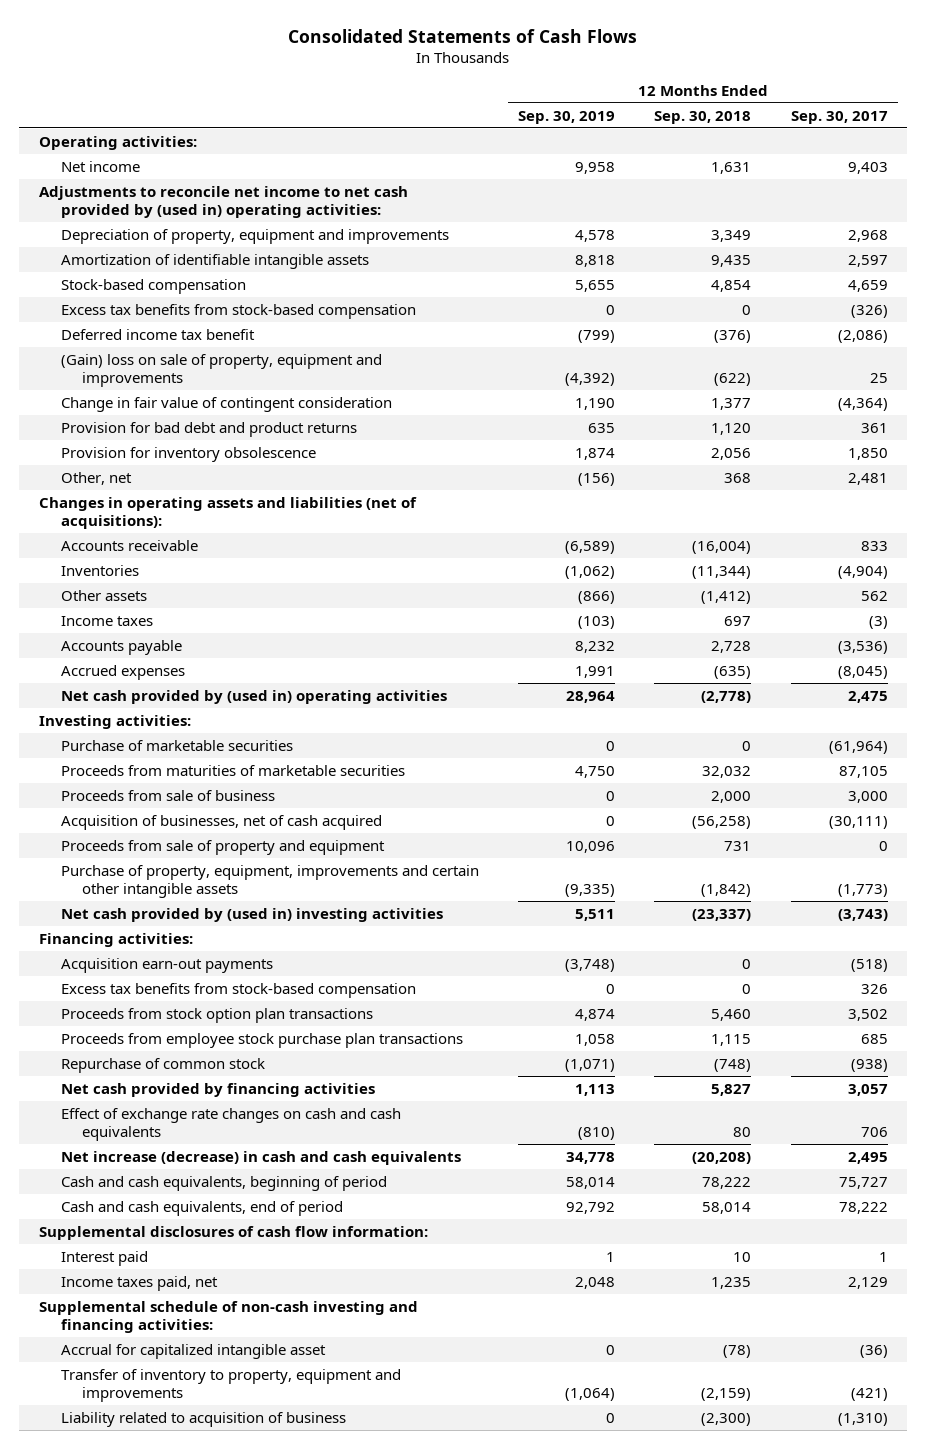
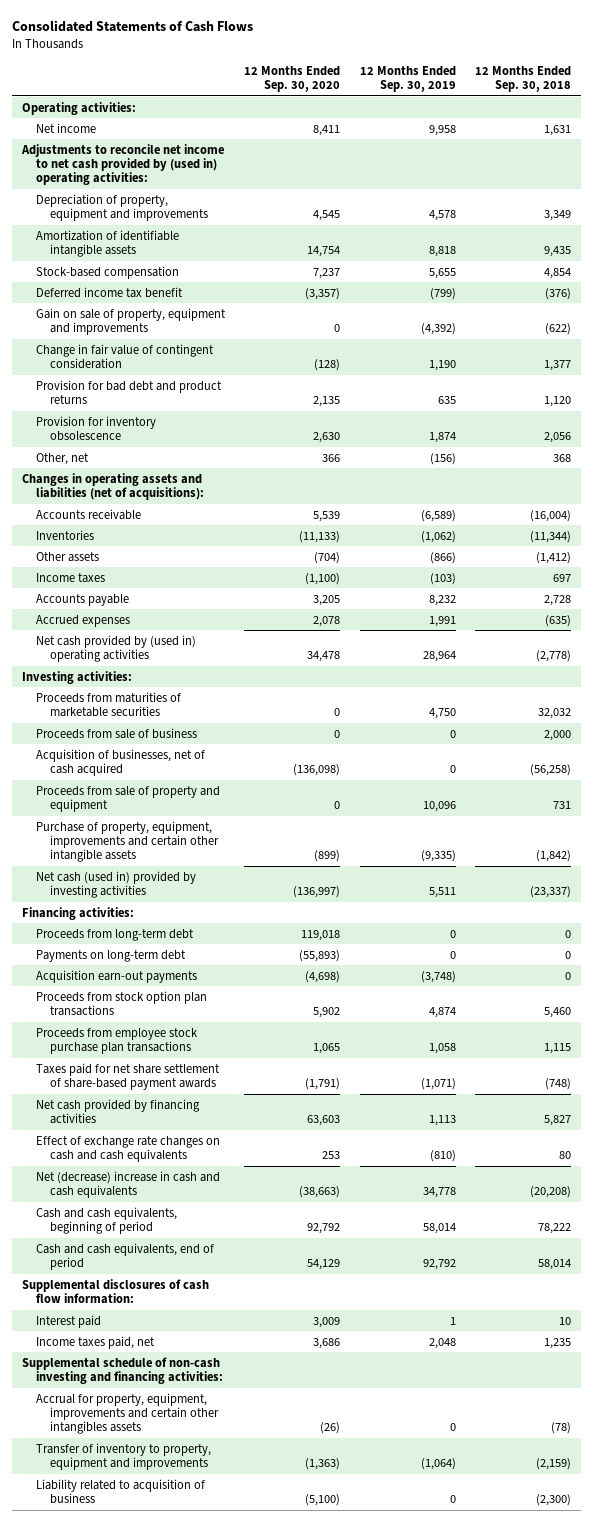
- | 12 Months Ended Sep. 30, 2019 | 12 Months Ended Sep. 30, 2018 | 12 Months Ended Sep. 30, 2017
+ | 12 Months Ended Sep. 30, 2020 | 12 Months Ended Sep. 30, 2019 | 12 Months Ended Sep. 30, 2018
- Excess tax benefits from stock-based compensation | 0 | 0 | (326)
- (Gain) loss on sale of property, equipment and improvements | (4,392) | (622) | 25
+ Gain on sale of property, equipment and improvements | 0 | (4,392) | (622)
- Purchase of marketable securities | 0 | 0 | (61,964)
- Net cash provided by (used in) investing activities | 5,511 | (23,337) | (3,743)
+ Net cash (used in) provided by investing activities | (136,997) | 5,511 | (23,337)
+ Proceeds from long-term debt | 119,018 | 0 | 0
+ Payments on long-term debt | (55,893) | 0 | 0
- Excess tax benefits from stock-based compensation | 0 | 0 | 326
- Repurchase of common stock | (1,071) | (748) | (938)
+ Taxes paid for net share settlement of share-based payment awards | (1,791) | (1,071) | (748)
- Net increase (decrease) in cash and cash equivalents | 34,778 | (20,208) | 2,495
+ Net (decrease) increase in cash and cash equivalents | (38,663) | 34,778 | (20,208)
- Accrual for capitalized intangible asset | 0 | (78) | (36)
+ Accrual for property, equipment, improvements and certain other intangibles assets | (26) | 0 | (78)

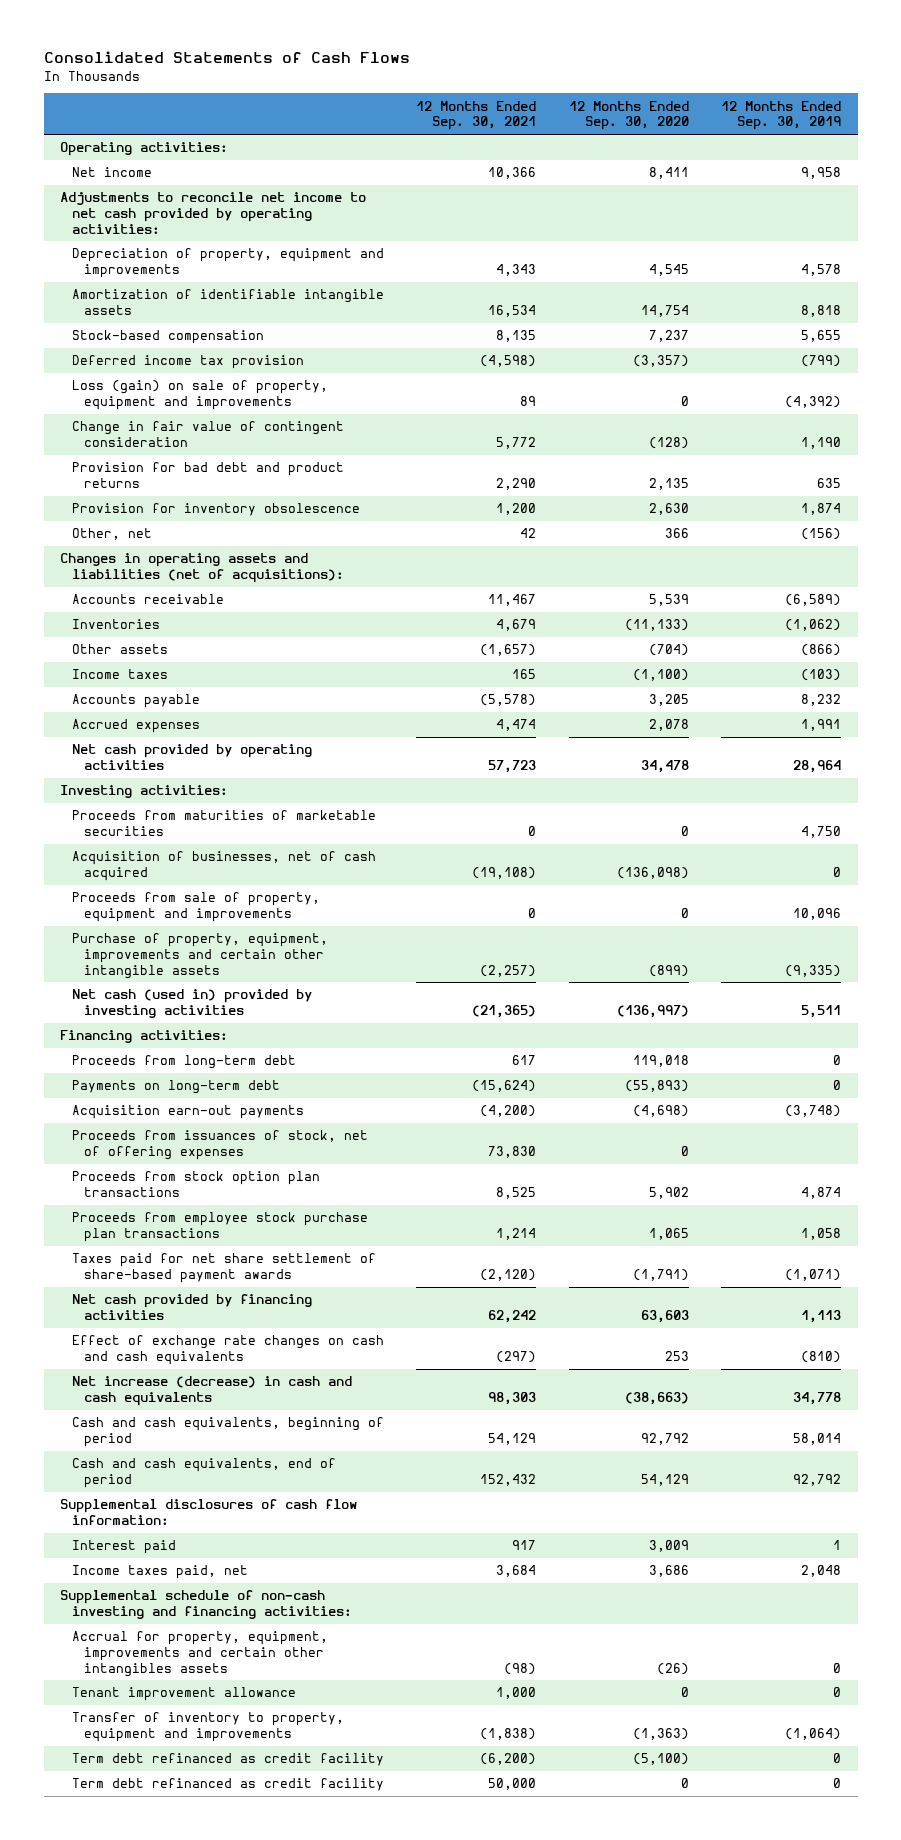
- | 12 Months Ended Sep. 30, 2020 | 12 Months Ended Sep. 30, 2019 | 12 Months Ended Sep. 30, 2018
+ | 12 Months Ended Sep. 30, 2021 | 12 Months Ended Sep. 30, 2020 | 12 Months Ended Sep. 30, 2019
- Adjustments to reconcile net income to net cash provided by (used in) operating activities:
+ Adjustments to reconcile net income to net cash provided by operating activities:
- Deferred income tax benefit | (3,357) | (799) | (376)
- Gain on sale of property, equipment and improvements | 0 | (4,392) | (622)
+ Deferred income tax provision | (4,598) | (3,357) | (799)
+ Loss (gain) on sale of property, equipment and improvements | 89 | 0 | (4,392)
- Net cash provided by (used in) operating activities | 34,478 | 28,964 | (2,778)
+ Net cash provided by operating activities | 57,723 | 34,478 | 28,964
- Proceeds from sale of business | 0 | 0 | 2,000
- Proceeds from sale of property and equipment | 0 | 10,096 | 731
+ Proceeds from sale of property, equipment and improvements | 0 | 0 | 10,096
+ Proceeds from issuances of stock, net of offering expenses | 73,830 | 0 |
- Net (decrease) increase in cash and cash equivalents | (38,663) | 34,778 | (20,208)
+ Net increase (decrease) in cash and cash equivalents | 98,303 | (38,663) | 34,778
+ Tenant improvement allowance | 1,000 | 0 | 0
- Liability related to acquisition of business | (5,100) | 0 | (2,300)
+ Term debt refinanced as credit facility | (6,200) | (5,100) | 0
+ Term debt refinanced as credit facility | 50,000 | 0 | 0

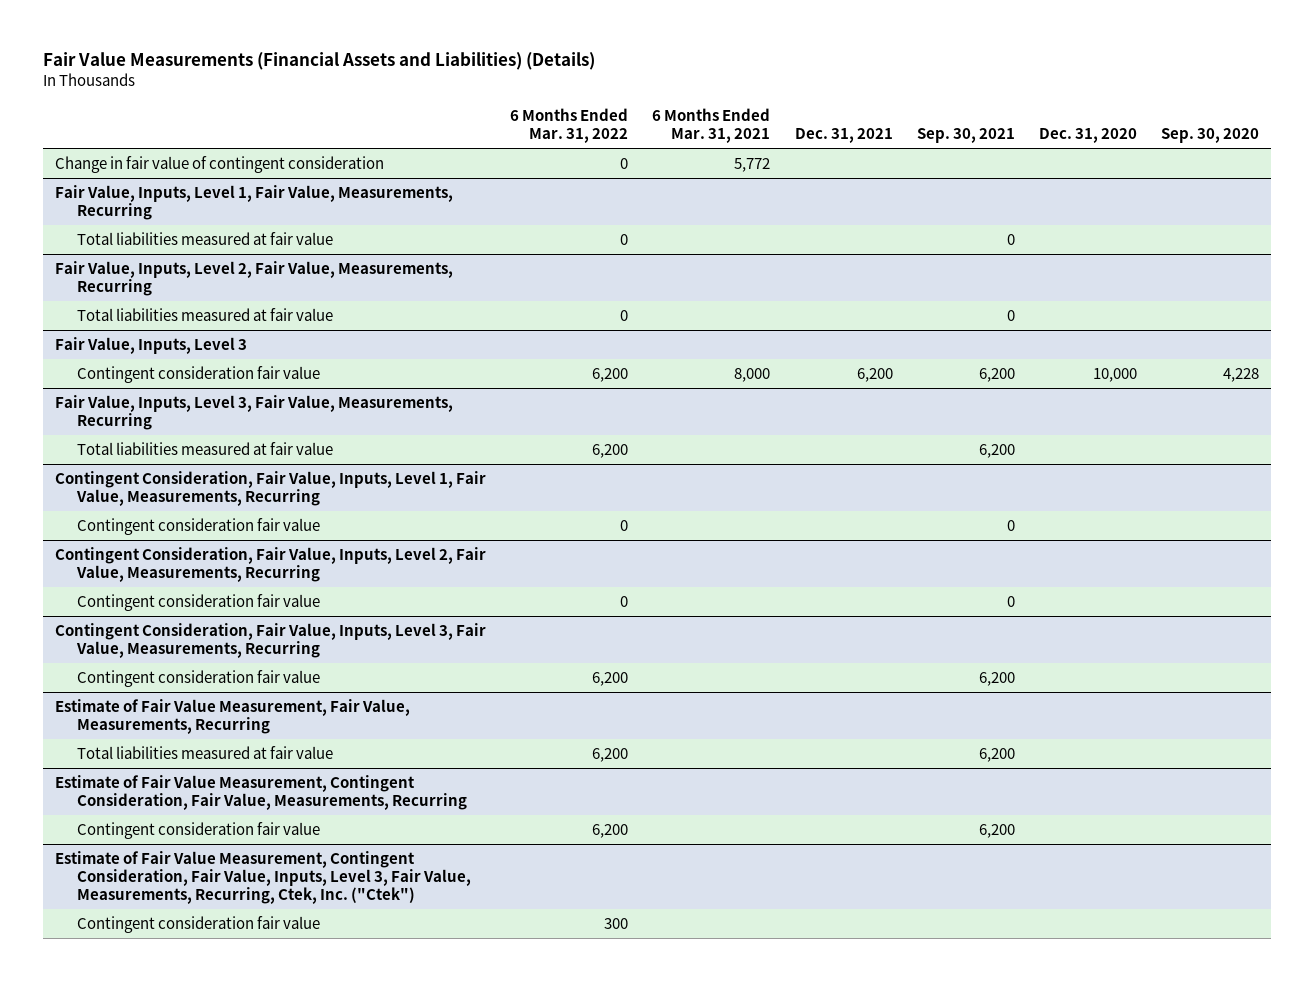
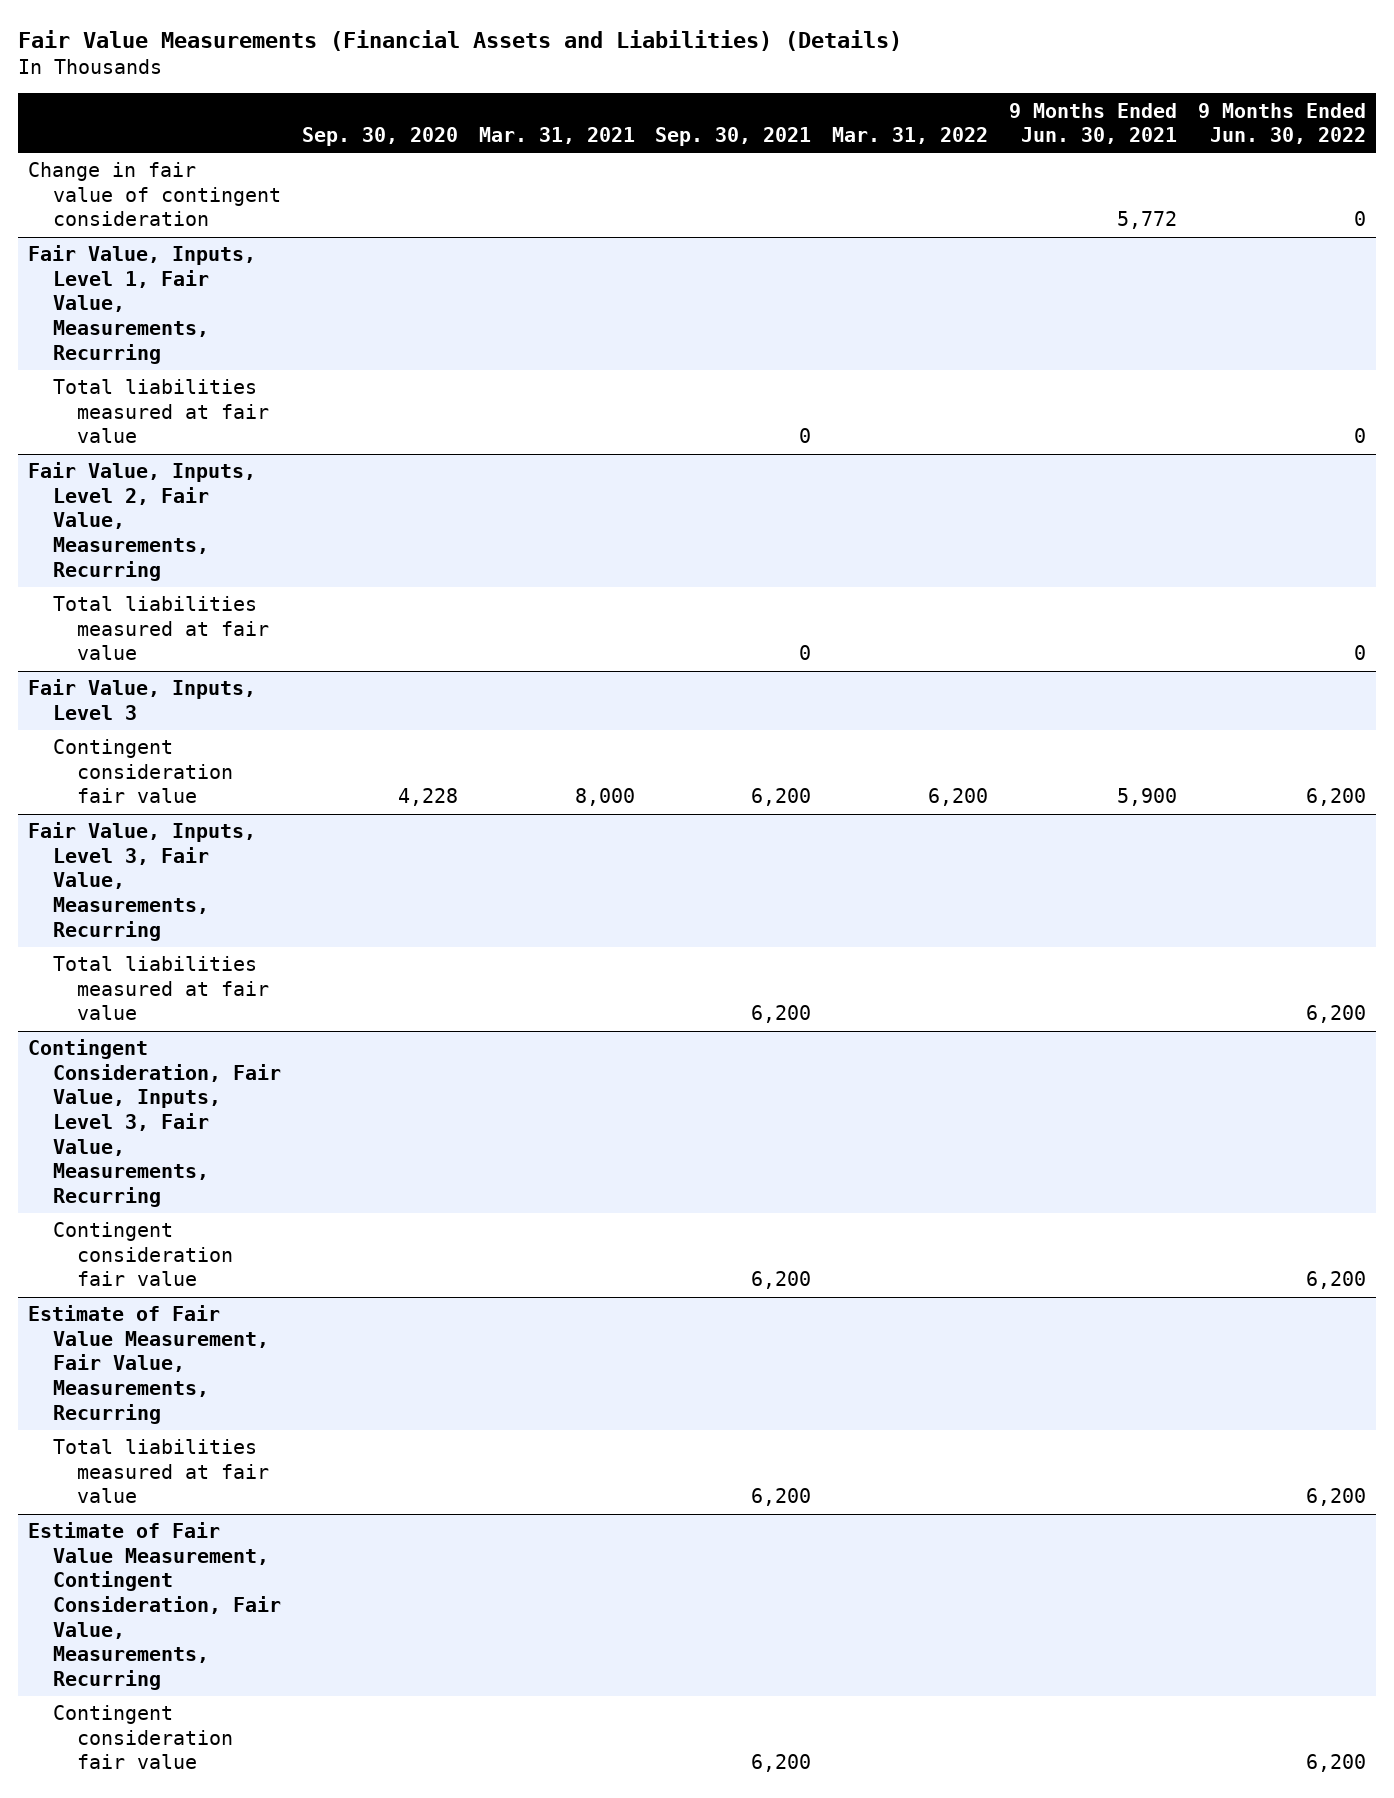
- | 6 Months Ended Mar. 31, 2022 | 6 Months Ended Mar. 31, 2021 | Dec. 31, 2021 | Sep. 30, 2021 | Dec. 31, 2020 | Sep. 30, 2020
+ | Sep. 30, 2020 | Mar. 31, 2021 | Sep. 30, 2021 | Mar. 31, 2022 | 9 Months Ended Jun. 30, 2021 | 9 Months Ended Jun. 30, 2022
- Contingent Consideration, Fair Value, Inputs, Level 1, Fair Value, Measurements, Recurring
- Contingent consideration fair value | 0 | | | 0 | |
- Contingent Consideration, Fair Value, Inputs, Level 2, Fair Value, Measurements, Recurring
- Contingent consideration fair value | 0 | | | 0 | |
- Estimate of Fair Value Measurement, Contingent Consideration, Fair Value, Inputs, Level 3, Fair Value, Measurements, Recurring, Ctek, Inc. ("Ctek")
- Contingent consideration fair value | 300 | | | | |

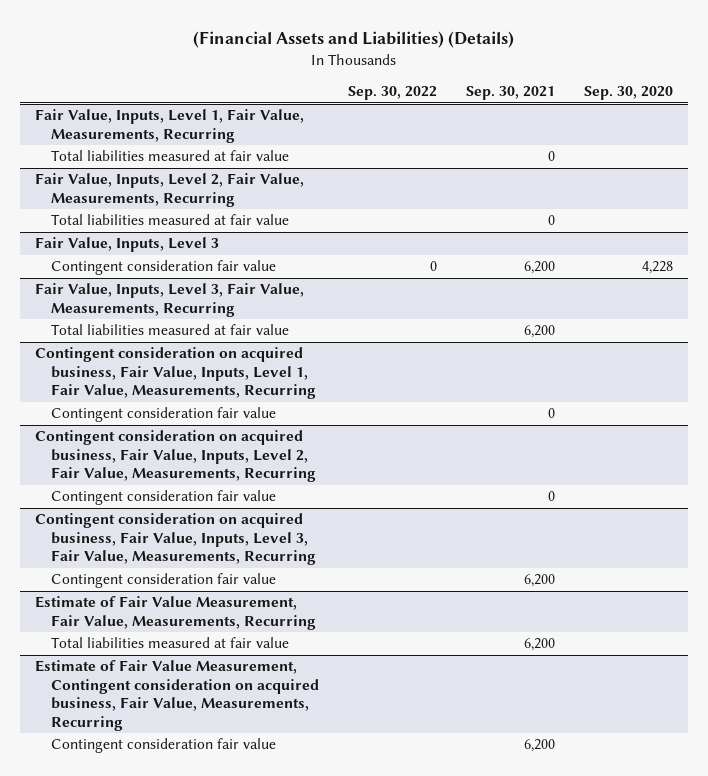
- Fair Value Measurements (Financial Assets and Liabilities) (Details)
+ (Financial Assets and Liabilities) (Details)
- | Sep. 30, 2020 | Mar. 31, 2021 | Sep. 30, 2021 | Mar. 31, 2022 | 9 Months Ended Jun. 30, 2021 | 9 Months Ended Jun. 30, 2022
+ | Sep. 30, 2022 | Sep. 30, 2021 | Sep. 30, 2020
- Change in fair value of contingent consideration | | | | | 5,772 | 0
- Contingent Consideration, Fair Value, Inputs, Level 3, Fair Value, Measurements, Recurring
+ Contingent consideration on acquired business, Fair Value, Inputs, Level 1, Fair Value, Measurements, Recurring
+ Contingent consideration fair value | | 0 |
+ Contingent consideration on acquired business, Fair Value, Inputs, Level 2, Fair Value, Measurements, Recurring
+ Contingent consideration fair value | | 0 |
+ Contingent consideration on acquired business, Fair Value, Inputs, Level 3, Fair Value, Measurements, Recurring
- Estimate of Fair Value Measurement, Contingent Consideration, Fair Value, Measurements, Recurring
+ Estimate of Fair Value Measurement, Contingent consideration on acquired business, Fair Value, Measurements, Recurring

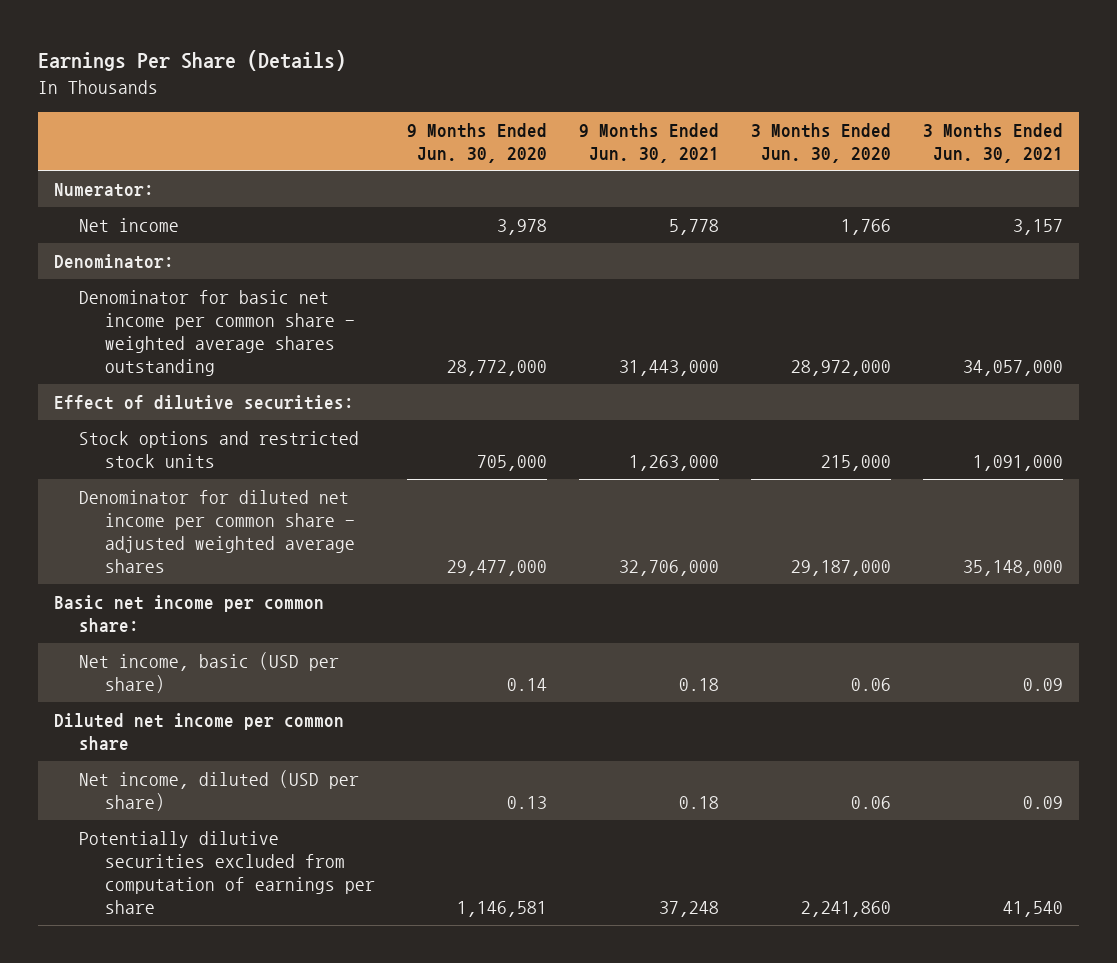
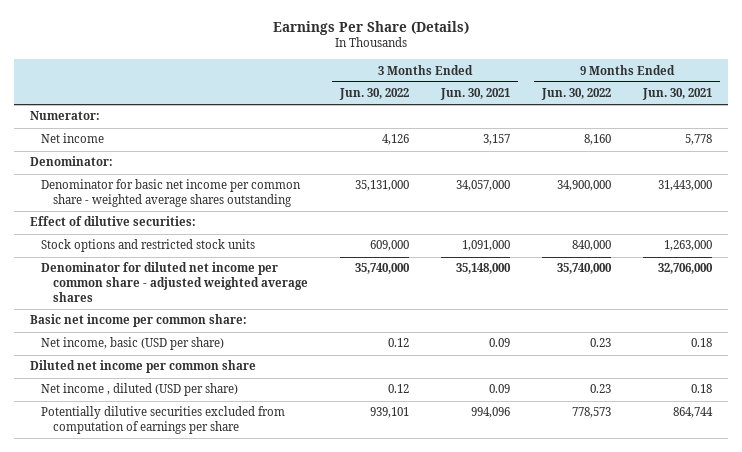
- | 9 Months Ended Jun. 30, 2020 | 9 Months Ended Jun. 30, 2021 | 3 Months Ended Jun. 30, 2020 | 3 Months Ended Jun. 30, 2021
+ | 3 Months Ended Jun. 30, 2022 | 3 Months Ended Jun. 30, 2021 | 9 Months Ended Jun. 30, 2022 | 9 Months Ended Jun. 30, 2021
- Net income, diluted (USD per share) | 0.13 | 0.18 | 0.06 | 0.09
- Potentially dilutive securities excluded from computation of earnings per share | 1,146,581 | 37,248 | 2,241,860 | 41,540
+ Net income , diluted (USD per share) | 0.12 | 0.09 | 0.23 | 0.18
+ Potentially dilutive securities excluded from computation of earnings per share | 939,101 | 994,096 | 778,573 | 864,744

